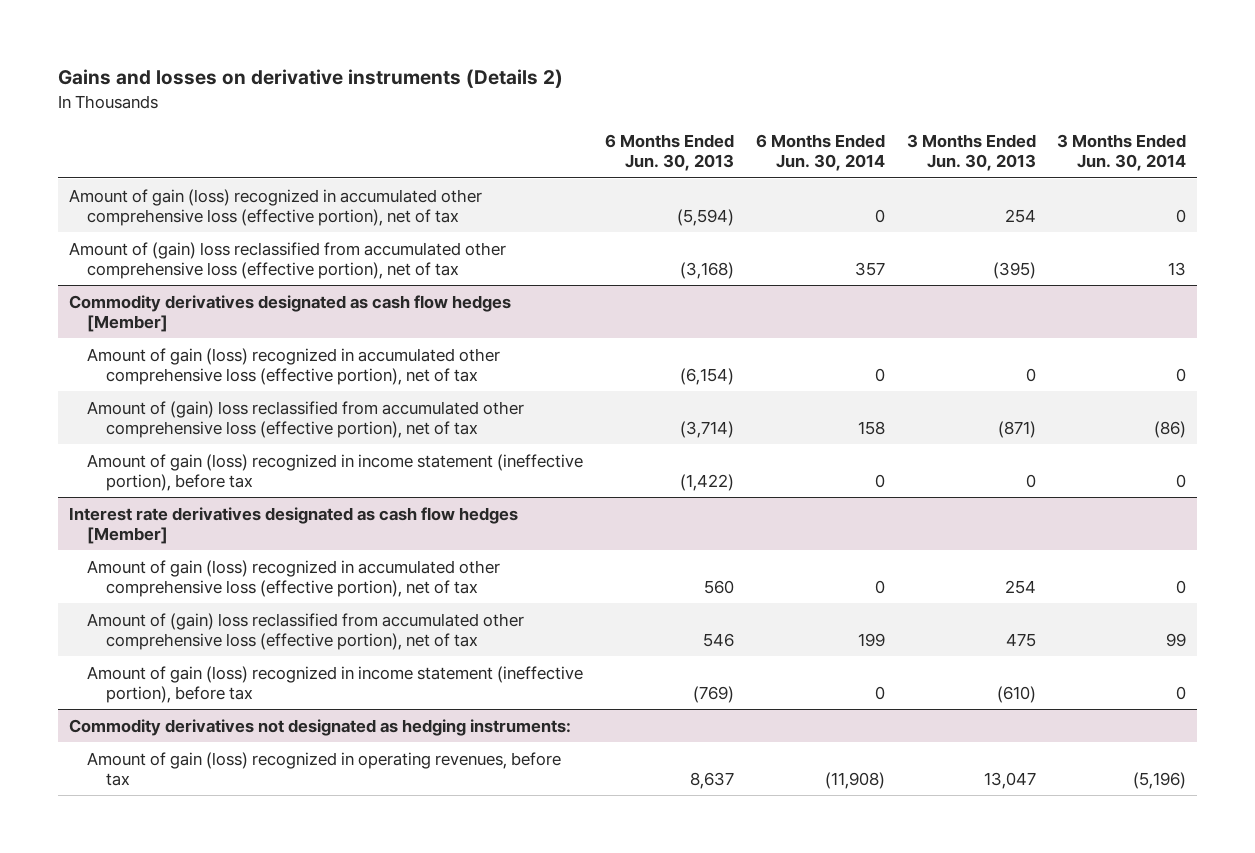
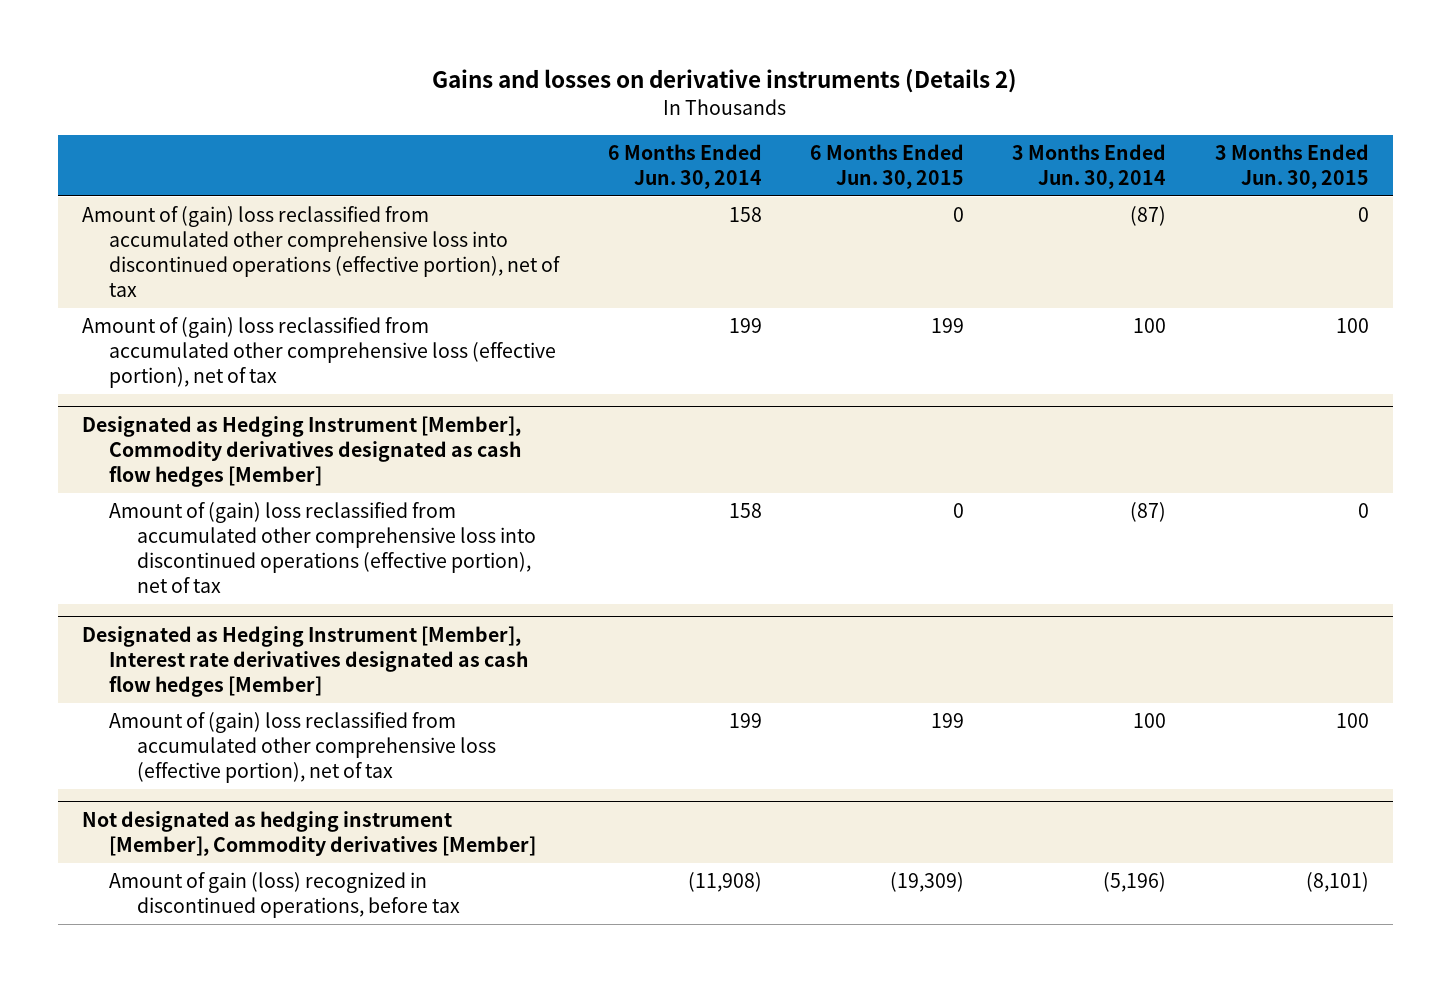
- | 6 Months Ended Jun. 30, 2013 | 6 Months Ended Jun. 30, 2014 | 3 Months Ended Jun. 30, 2013 | 3 Months Ended Jun. 30, 2014
+ | 6 Months Ended Jun. 30, 2014 | 6 Months Ended Jun. 30, 2015 | 3 Months Ended Jun. 30, 2014 | 3 Months Ended Jun. 30, 2015
- Amount of gain (loss) recognized in accumulated other comprehensive loss (effective portion), net of tax | (5,594) | 0 | 254 | 0
- Amount of (gain) loss reclassified from accumulated other comprehensive loss (effective portion), net of tax | (3,168) | 357 | (395) | 13
- Commodity derivatives designated as cash flow hedges [Member]
- Amount of gain (loss) recognized in accumulated other comprehensive loss (effective portion), net of tax | (6,154) | 0 | 0 | 0
- Amount of (gain) loss reclassified from accumulated other comprehensive loss (effective portion), net of tax | (3,714) | 158 | (871) | (86)
- Amount of gain (loss) recognized in income statement (ineffective portion), before tax | (1,422) | 0 | 0 | 0
- Interest rate derivatives designated as cash flow hedges [Member]
- Amount of gain (loss) recognized in accumulated other comprehensive loss (effective portion), net of tax | 560 | 0 | 254 | 0
- Amount of (gain) loss reclassified from accumulated other comprehensive loss (effective portion), net of tax | 546 | 199 | 475 | 99
- Amount of gain (loss) recognized in income statement (ineffective portion), before tax | (769) | 0 | (610) | 0
- Commodity derivatives not designated as hedging instruments:
- Amount of gain (loss) recognized in operating revenues, before tax | 8,637 | (11,908) | 13,047 | (5,196)
+ Amount of (gain) loss reclassified from accumulated other comprehensive loss into discontinued operations (effective portion), net of tax | 158 | 0 | (87) | 0
+ Amount of (gain) loss reclassified from accumulated other comprehensive loss (effective portion), net of tax | 199 | 199 | 100 | 100
+ Designated as Hedging Instrument [Member], Commodity derivatives designated as cash flow hedges [Member]
+ Amount of (gain) loss reclassified from accumulated other comprehensive loss into discontinued operations (effective portion), net of tax | 158 | 0 | (87) | 0
+ Designated as Hedging Instrument [Member], Interest rate derivatives designated as cash flow hedges [Member]
+ Amount of (gain) loss reclassified from accumulated other comprehensive loss (effective portion), net of tax | 199 | 199 | 100 | 100
+ Not designated as hedging instrument [Member], Commodity derivatives [Member]
+ Amount of gain (loss) recognized in discontinued operations, before tax | (11,908) | (19,309) | (5,196) | (8,101)

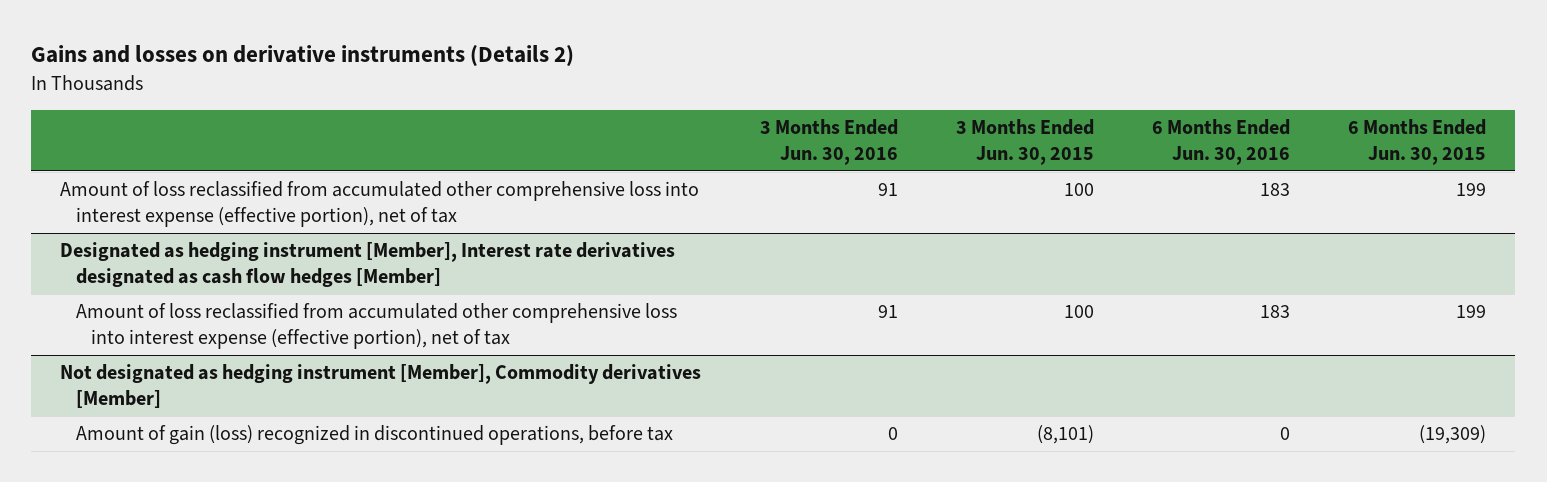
- | 6 Months Ended Jun. 30, 2014 | 6 Months Ended Jun. 30, 2015 | 3 Months Ended Jun. 30, 2014 | 3 Months Ended Jun. 30, 2015
+ | 3 Months Ended Jun. 30, 2016 | 3 Months Ended Jun. 30, 2015 | 6 Months Ended Jun. 30, 2016 | 6 Months Ended Jun. 30, 2015
- Amount of (gain) loss reclassified from accumulated other comprehensive loss into discontinued operations (effective portion), net of tax | 158 | 0 | (87) | 0
- Amount of (gain) loss reclassified from accumulated other comprehensive loss (effective portion), net of tax | 199 | 199 | 100 | 100
- Designated as Hedging Instrument [Member], Commodity derivatives designated as cash flow hedges [Member]
- Amount of (gain) loss reclassified from accumulated other comprehensive loss into discontinued operations (effective portion), net of tax | 158 | 0 | (87) | 0
- Designated as Hedging Instrument [Member], Interest rate derivatives designated as cash flow hedges [Member]
- Amount of (gain) loss reclassified from accumulated other comprehensive loss (effective portion), net of tax | 199 | 199 | 100 | 100
+ Amount of loss reclassified from accumulated other comprehensive loss into interest expense (effective portion), net of tax | 91 | 100 | 183 | 199
+ Designated as hedging instrument [Member], Interest rate derivatives designated as cash flow hedges [Member]
+ Amount of loss reclassified from accumulated other comprehensive loss into interest expense (effective portion), net of tax | 91 | 100 | 183 | 199

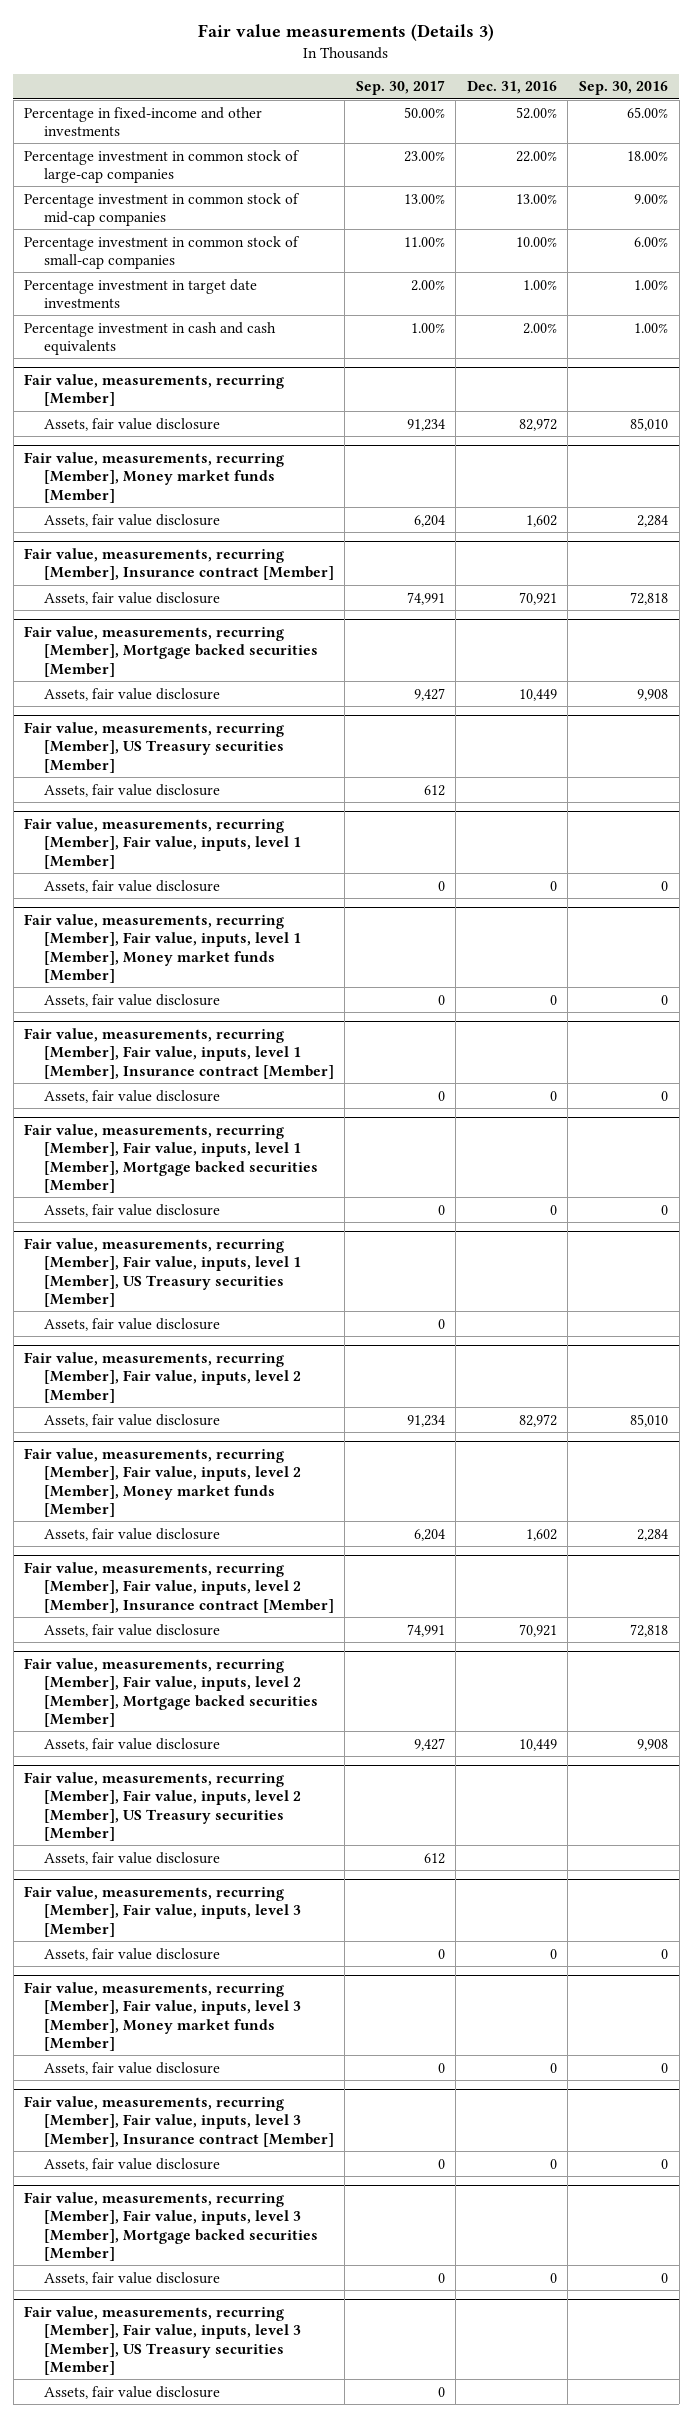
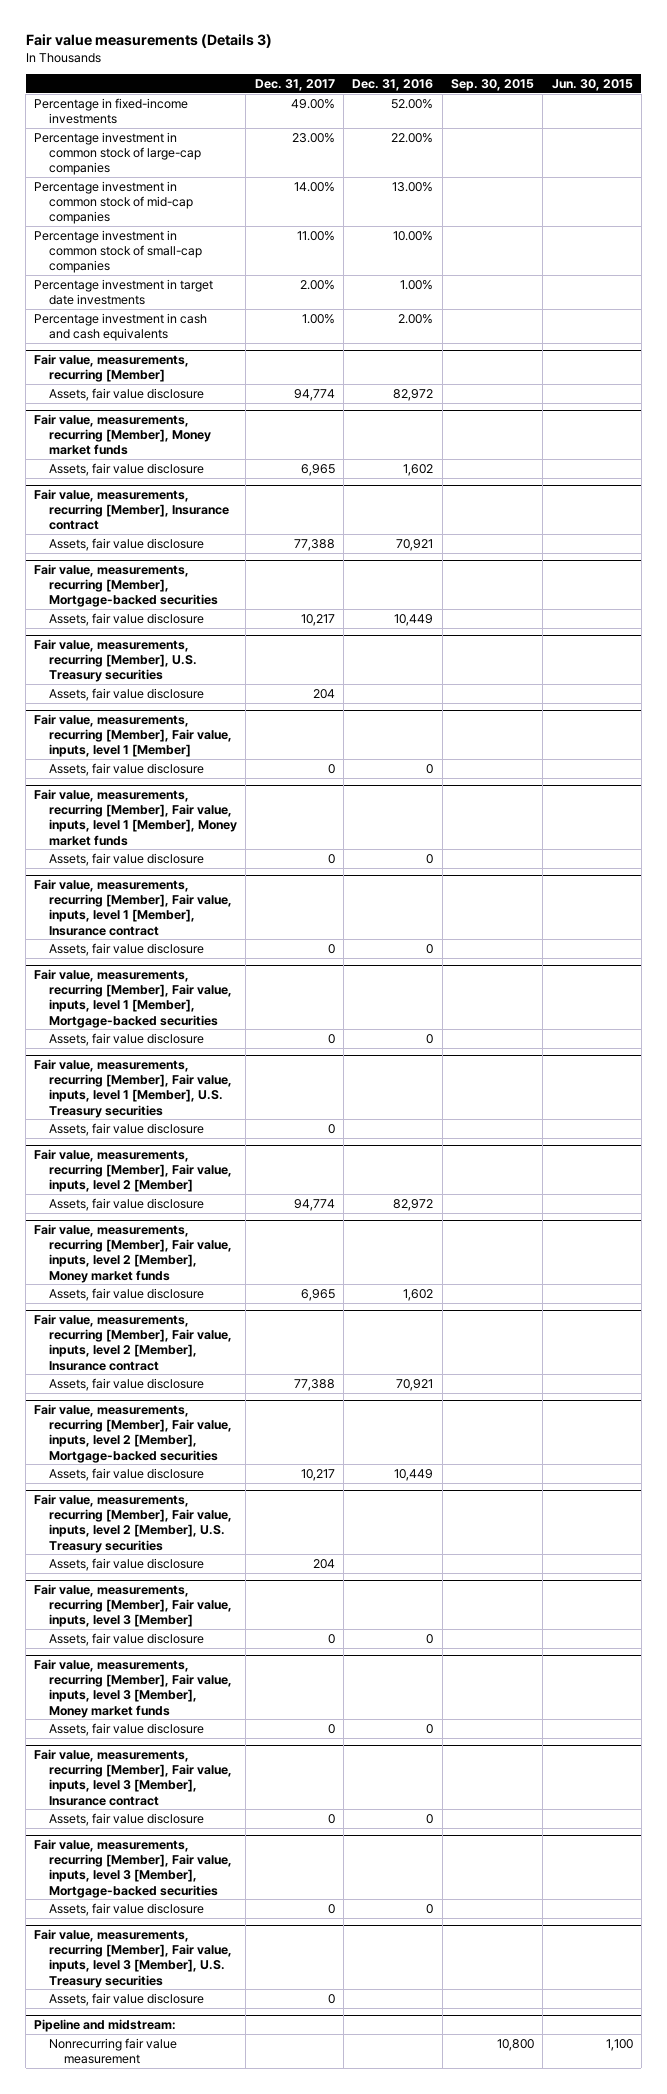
- | Sep. 30, 2017 | Dec. 31, 2016 | Sep. 30, 2016
+ | Dec. 31, 2017 | Dec. 31, 2016 | Sep. 30, 2015 | Jun. 30, 2015
- Percentage in fixed-income and other investments | 50.00% | 52.00% | 65.00%
+ Percentage in fixed-income investments | 49.00% | 52.00% | |
- Fair value, measurements, recurring [Member], Money market funds [Member]
+ Fair value, measurements, recurring [Member], Money market funds
- Fair value, measurements, recurring [Member], Insurance contract [Member]
+ Fair value, measurements, recurring [Member], Insurance contract
- Fair value, measurements, recurring [Member], Mortgage backed securities [Member]
+ Fair value, measurements, recurring [Member], Mortgage-backed securities
- Fair value, measurements, recurring [Member], US Treasury securities [Member]
+ Fair value, measurements, recurring [Member], U.S. Treasury securities
- Fair value, measurements, recurring [Member], Fair value, inputs, level 1 [Member], Money market funds [Member]
+ Fair value, measurements, recurring [Member], Fair value, inputs, level 1 [Member], Money market funds
- Fair value, measurements, recurring [Member], Fair value, inputs, level 1 [Member], Insurance contract [Member]
+ Fair value, measurements, recurring [Member], Fair value, inputs, level 1 [Member], Insurance contract
- Fair value, measurements, recurring [Member], Fair value, inputs, level 1 [Member], Mortgage backed securities [Member]
+ Fair value, measurements, recurring [Member], Fair value, inputs, level 1 [Member], Mortgage-backed securities
- Fair value, measurements, recurring [Member], Fair value, inputs, level 1 [Member], US Treasury securities [Member]
+ Fair value, measurements, recurring [Member], Fair value, inputs, level 1 [Member], U.S. Treasury securities
- Fair value, measurements, recurring [Member], Fair value, inputs, level 2 [Member], Money market funds [Member]
+ Fair value, measurements, recurring [Member], Fair value, inputs, level 2 [Member], Money market funds
- Fair value, measurements, recurring [Member], Fair value, inputs, level 2 [Member], Insurance contract [Member]
+ Fair value, measurements, recurring [Member], Fair value, inputs, level 2 [Member], Insurance contract
- Fair value, measurements, recurring [Member], Fair value, inputs, level 2 [Member], Mortgage backed securities [Member]
+ Fair value, measurements, recurring [Member], Fair value, inputs, level 2 [Member], Mortgage-backed securities
- Fair value, measurements, recurring [Member], Fair value, inputs, level 2 [Member], US Treasury securities [Member]
+ Fair value, measurements, recurring [Member], Fair value, inputs, level 2 [Member], U.S. Treasury securities
- Fair value, measurements, recurring [Member], Fair value, inputs, level 3 [Member], Money market funds [Member]
+ Fair value, measurements, recurring [Member], Fair value, inputs, level 3 [Member], Money market funds
- Fair value, measurements, recurring [Member], Fair value, inputs, level 3 [Member], Insurance contract [Member]
+ Fair value, measurements, recurring [Member], Fair value, inputs, level 3 [Member], Insurance contract
- Fair value, measurements, recurring [Member], Fair value, inputs, level 3 [Member], Mortgage backed securities [Member]
+ Fair value, measurements, recurring [Member], Fair value, inputs, level 3 [Member], Mortgage-backed securities
- Fair value, measurements, recurring [Member], Fair value, inputs, level 3 [Member], US Treasury securities [Member]
+ Fair value, measurements, recurring [Member], Fair value, inputs, level 3 [Member], U.S. Treasury securities
+ Pipeline and midstream:
+ Nonrecurring fair value measurement | | | 10,800 | 1,100

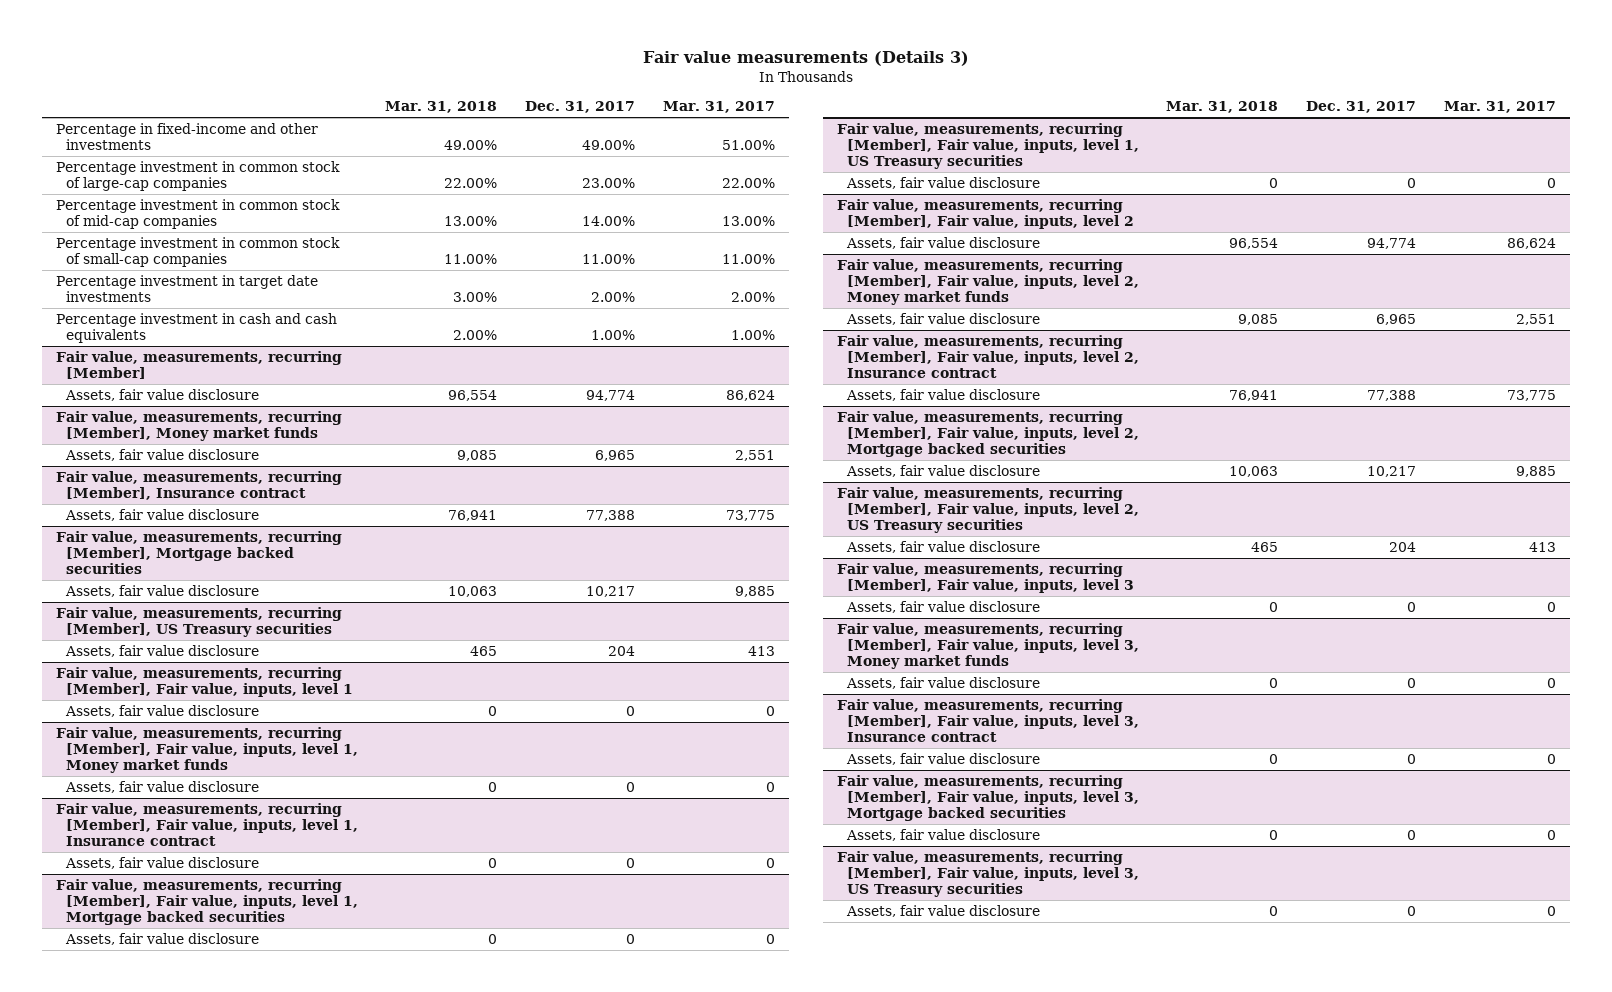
- | Dec. 31, 2017 | Dec. 31, 2016 | Sep. 30, 2015 | Jun. 30, 2015
+ | Mar. 31, 2018 | Dec. 31, 2017 | Mar. 31, 2017
- Percentage in fixed-income investments | 49.00% | 52.00% | |
+ Percentage in fixed-income and other investments | 49.00% | 49.00% | 51.00%
- Fair value, measurements, recurring [Member], Mortgage-backed securities
+ Fair value, measurements, recurring [Member], Mortgage backed securities
- Fair value, measurements, recurring [Member], U.S. Treasury securities
+ Fair value, measurements, recurring [Member], US Treasury securities
- Fair value, measurements, recurring [Member], Fair value, inputs, level 1 [Member]
+ Fair value, measurements, recurring [Member], Fair value, inputs, level 1
- Fair value, measurements, recurring [Member], Fair value, inputs, level 1 [Member], Money market funds
+ Fair value, measurements, recurring [Member], Fair value, inputs, level 1, Money market funds
- Fair value, measurements, recurring [Member], Fair value, inputs, level 1 [Member], Insurance contract
+ Fair value, measurements, recurring [Member], Fair value, inputs, level 1, Insurance contract
- Fair value, measurements, recurring [Member], Fair value, inputs, level 1 [Member], Mortgage-backed securities
+ Fair value, measurements, recurring [Member], Fair value, inputs, level 1, Mortgage backed securities
- Fair value, measurements, recurring [Member], Fair value, inputs, level 1 [Member], U.S. Treasury securities
+ Fair value, measurements, recurring [Member], Fair value, inputs, level 1, US Treasury securities
- Fair value, measurements, recurring [Member], Fair value, inputs, level 2 [Member]
+ Fair value, measurements, recurring [Member], Fair value, inputs, level 2
- Fair value, measurements, recurring [Member], Fair value, inputs, level 2 [Member], Money market funds
+ Fair value, measurements, recurring [Member], Fair value, inputs, level 2, Money market funds
- Fair value, measurements, recurring [Member], Fair value, inputs, level 2 [Member], Insurance contract
+ Fair value, measurements, recurring [Member], Fair value, inputs, level 2, Insurance contract
- Fair value, measurements, recurring [Member], Fair value, inputs, level 2 [Member], Mortgage-backed securities
+ Fair value, measurements, recurring [Member], Fair value, inputs, level 2, Mortgage backed securities
- Fair value, measurements, recurring [Member], Fair value, inputs, level 2 [Member], U.S. Treasury securities
+ Fair value, measurements, recurring [Member], Fair value, inputs, level 2, US Treasury securities
- Fair value, measurements, recurring [Member], Fair value, inputs, level 3 [Member]
+ Fair value, measurements, recurring [Member], Fair value, inputs, level 3
- Fair value, measurements, recurring [Member], Fair value, inputs, level 3 [Member], Money market funds
+ Fair value, measurements, recurring [Member], Fair value, inputs, level 3, Money market funds
- Fair value, measurements, recurring [Member], Fair value, inputs, level 3 [Member], Insurance contract
+ Fair value, measurements, recurring [Member], Fair value, inputs, level 3, Insurance contract
- Fair value, measurements, recurring [Member], Fair value, inputs, level 3 [Member], Mortgage-backed securities
+ Fair value, measurements, recurring [Member], Fair value, inputs, level 3, Mortgage backed securities
- Fair value, measurements, recurring [Member], Fair value, inputs, level 3 [Member], U.S. Treasury securities
+ Fair value, measurements, recurring [Member], Fair value, inputs, level 3, US Treasury securities
- Pipeline and midstream:
- Nonrecurring fair value measurement | | | 10,800 | 1,100

